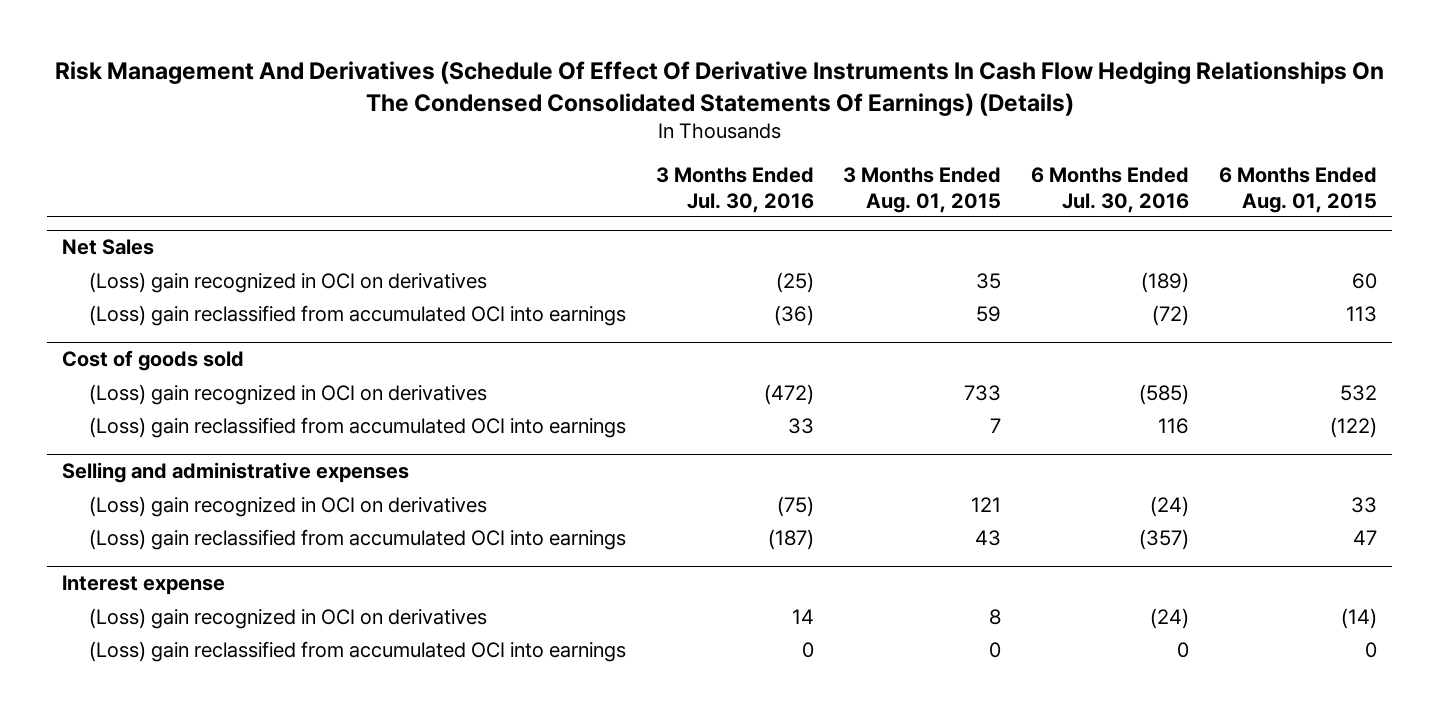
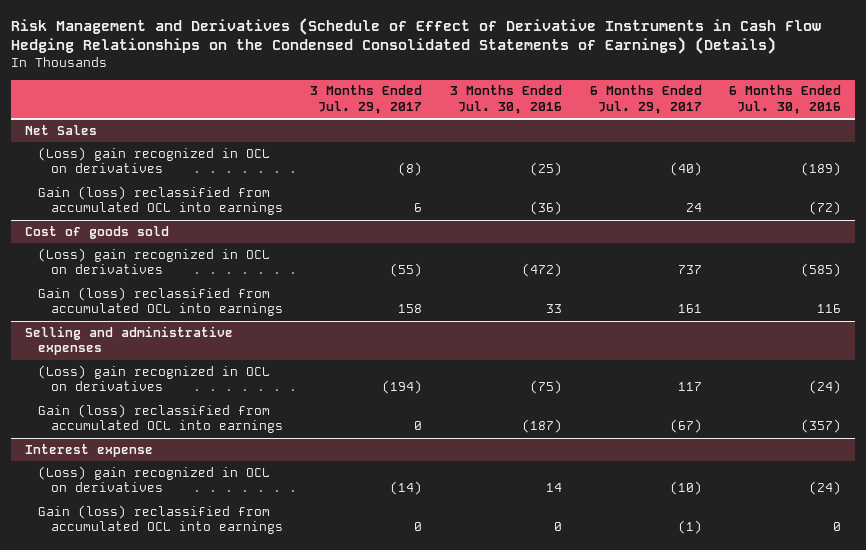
- Risk Management And Derivatives (Schedule Of Effect Of Derivative Instruments In Cash Flow Hedging Relationships On The Condensed Consolidated Statements Of Earnings) (Details)
+ Risk Management and Derivatives (Schedule of Effect of Derivative Instruments in Cash Flow Hedging Relationships on the Condensed Consolidated Statements of Earnings) (Details)
- | 3 Months Ended Jul. 30, 2016 | 3 Months Ended Aug. 01, 2015 | 6 Months Ended Jul. 30, 2016 | 6 Months Ended Aug. 01, 2015
+ | 3 Months Ended Jul. 29, 2017 | 3 Months Ended Jul. 30, 2016 | 6 Months Ended Jul. 29, 2017 | 6 Months Ended Jul. 30, 2016
@ Net Sales
- (Loss) gain recognized in OCI on derivatives | (25) | 35 | (189) | 60
- (Loss) gain reclassified from accumulated OCI into earnings | (36) | 59 | (72) | 113
+ (Loss) gain recognized in OCL on derivatives | (8) | (25) | (40) | (189)
+ Gain (loss) reclassified from accumulated OCL into earnings | 6 | (36) | 24 | (72)
@ Cost of goods sold
- (Loss) gain recognized in OCI on derivatives | (472) | 733 | (585) | 532
- (Loss) gain reclassified from accumulated OCI into earnings | 33 | 7 | 116 | (122)
+ (Loss) gain recognized in OCL on derivatives | (55) | (472) | 737 | (585)
+ Gain (loss) reclassified from accumulated OCL into earnings | 158 | 33 | 161 | 116
@ Selling and administrative expenses
- (Loss) gain recognized in OCI on derivatives | (75) | 121 | (24) | 33
- (Loss) gain reclassified from accumulated OCI into earnings | (187) | 43 | (357) | 47
+ (Loss) gain recognized in OCL on derivatives | (194) | (75) | 117 | (24)
+ Gain (loss) reclassified from accumulated OCL into earnings | 0 | (187) | (67) | (357)
@ Interest expense
- (Loss) gain recognized in OCI on derivatives | 14 | 8 | (24) | (14)
- (Loss) gain reclassified from accumulated OCI into earnings | 0 | 0 | 0 | 0
+ (Loss) gain recognized in OCL on derivatives | (14) | 14 | (10) | (24)
+ Gain (loss) reclassified from accumulated OCL into earnings | 0 | 0 | (1) | 0

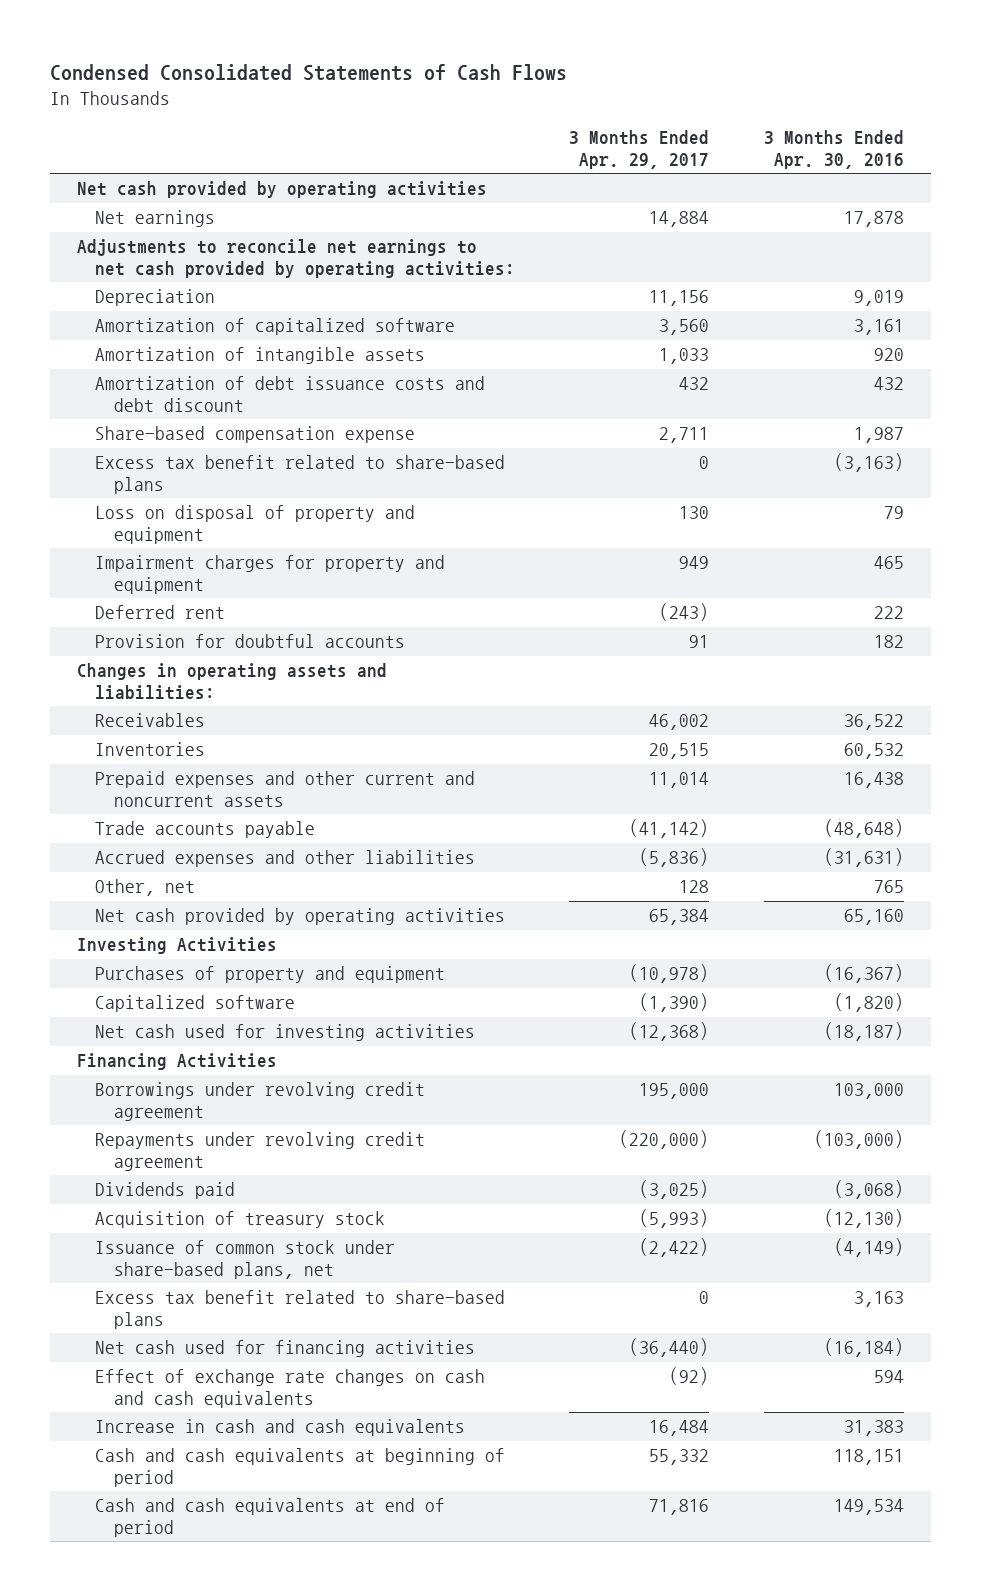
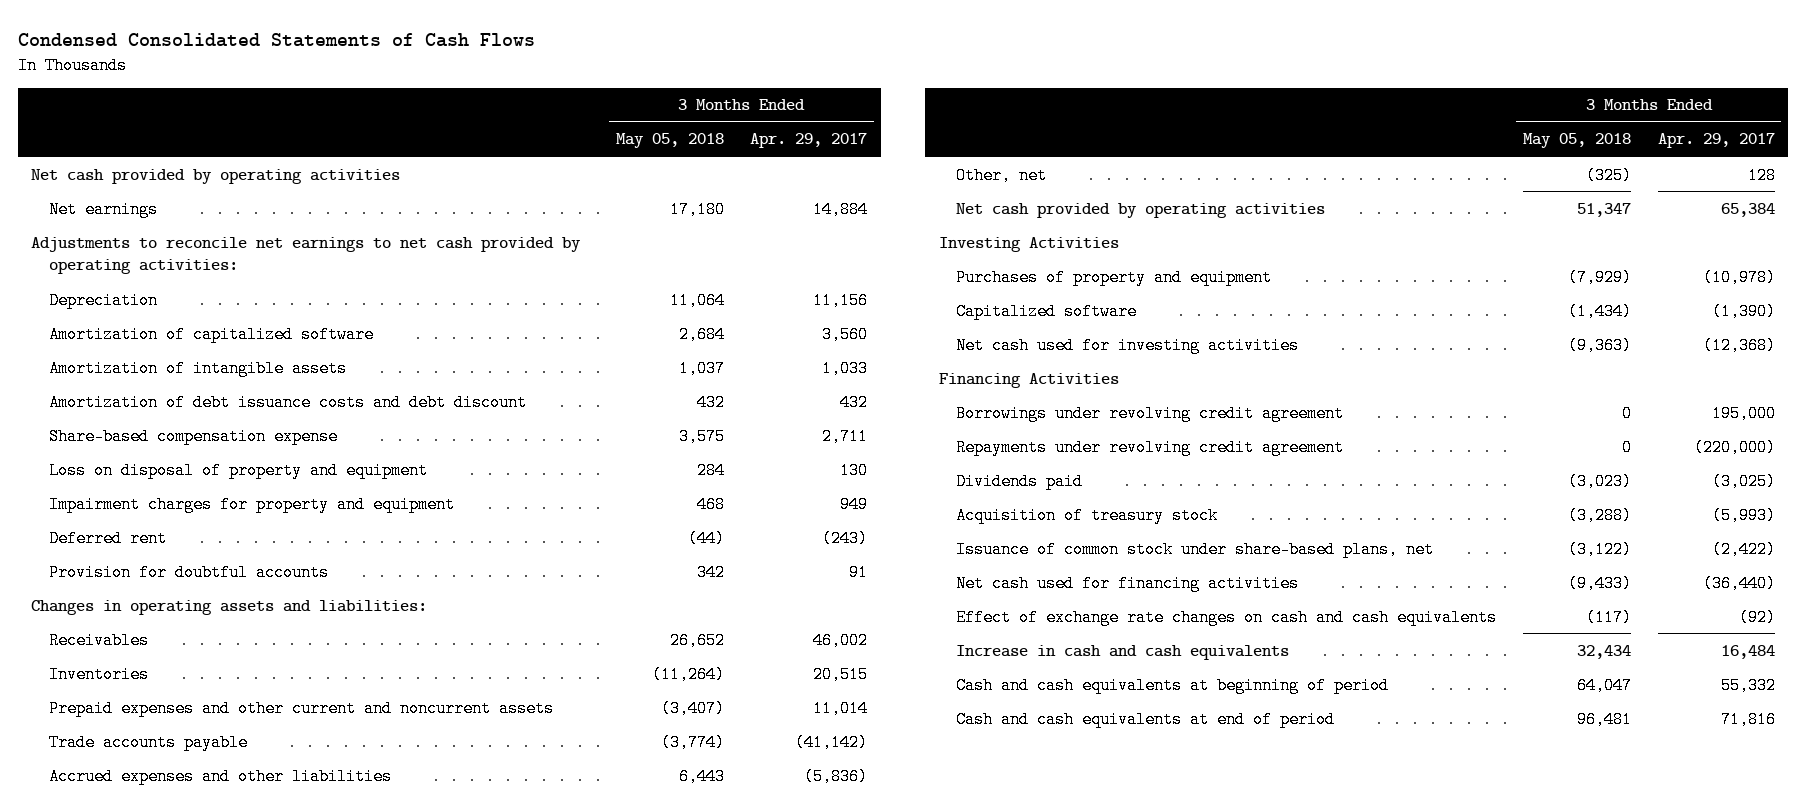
- | 3 Months Ended Apr. 29, 2017 | 3 Months Ended Apr. 30, 2016
+ | 3 Months Ended May 05, 2018 | 3 Months Ended Apr. 29, 2017
- Excess tax benefit related to share-based plans | 0 | (3,163)
- Excess tax benefit related to share-based plans | 0 | 3,163

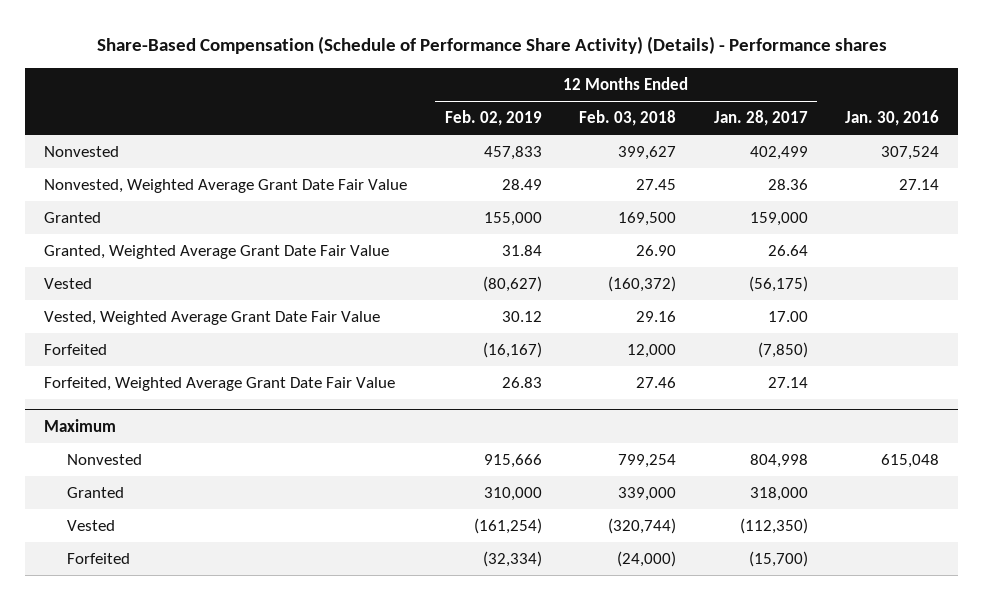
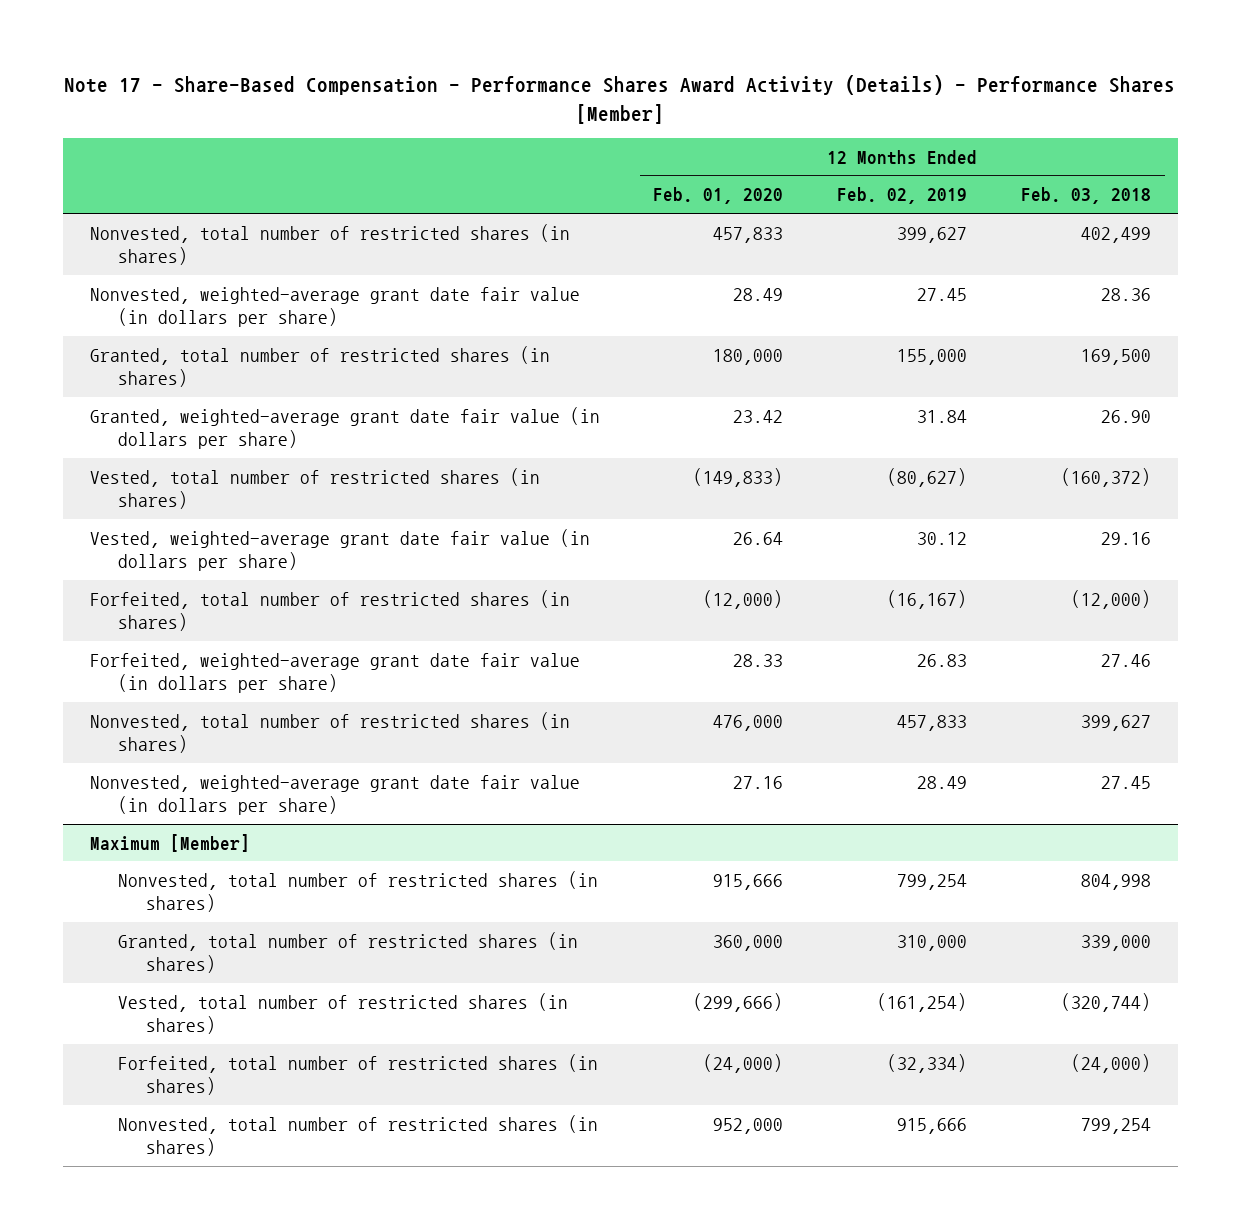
- Share-Based Compensation (Schedule of Performance Share Activity) (Details) - Performance shares
+ Note 17 - Share-Based Compensation - Performance Shares Award Activity (Details) - Performance Shares [Member]
- | 12 Months Ended Feb. 02, 2019 | 12 Months Ended Feb. 03, 2018 | 12 Months Ended Jan. 28, 2017 | Jan. 30, 2016
+ | 12 Months Ended Feb. 01, 2020 | 12 Months Ended Feb. 02, 2019 | 12 Months Ended Feb. 03, 2018
- Nonvested | 457,833 | 399,627 | 402,499 | 307,524
- Nonvested, Weighted Average Grant Date Fair Value | 28.49 | 27.45 | 28.36 | 27.14
- Granted | 155,000 | 169,500 | 159,000 |
- Granted, Weighted Average Grant Date Fair Value | 31.84 | 26.90 | 26.64 |
- Vested | (80,627) | (160,372) | (56,175) |
- Vested, Weighted Average Grant Date Fair Value | 30.12 | 29.16 | 17.00 |
- Forfeited | (16,167) | 12,000 | (7,850) |
- Forfeited, Weighted Average Grant Date Fair Value | 26.83 | 27.46 | 27.14 |
- Maximum
- Nonvested | 915,666 | 799,254 | 804,998 | 615,048
- Granted | 310,000 | 339,000 | 318,000 |
- Vested | (161,254) | (320,744) | (112,350) |
- Forfeited | (32,334) | (24,000) | (15,700) |
+ Nonvested, total number of restricted shares (in shares) | 457,833 | 399,627 | 402,499
+ Nonvested, weighted-average grant date fair value (in dollars per share) | 28.49 | 27.45 | 28.36
+ Granted, total number of restricted shares (in shares) | 180,000 | 155,000 | 169,500
+ Granted, weighted-average grant date fair value (in dollars per share) | 23.42 | 31.84 | 26.90
+ Vested, total number of restricted shares (in shares) | (149,833) | (80,627) | (160,372)
+ Vested, weighted-average grant date fair value (in dollars per share) | 26.64 | 30.12 | 29.16
+ Forfeited, total number of restricted shares (in shares) | (12,000) | (16,167) | (12,000)
+ Forfeited, weighted-average grant date fair value (in dollars per share) | 28.33 | 26.83 | 27.46
+ Nonvested, total number of restricted shares (in shares) | 476,000 | 457,833 | 399,627
+ Nonvested, weighted-average grant date fair value (in dollars per share) | 27.16 | 28.49 | 27.45
+ Maximum [Member]
+ Nonvested, total number of restricted shares (in shares) | 915,666 | 799,254 | 804,998
+ Granted, total number of restricted shares (in shares) | 360,000 | 310,000 | 339,000
+ Vested, total number of restricted shares (in shares) | (299,666) | (161,254) | (320,744)
+ Forfeited, total number of restricted shares (in shares) | (24,000) | (32,334) | (24,000)
+ Nonvested, total number of restricted shares (in shares) | 952,000 | 915,666 | 799,254

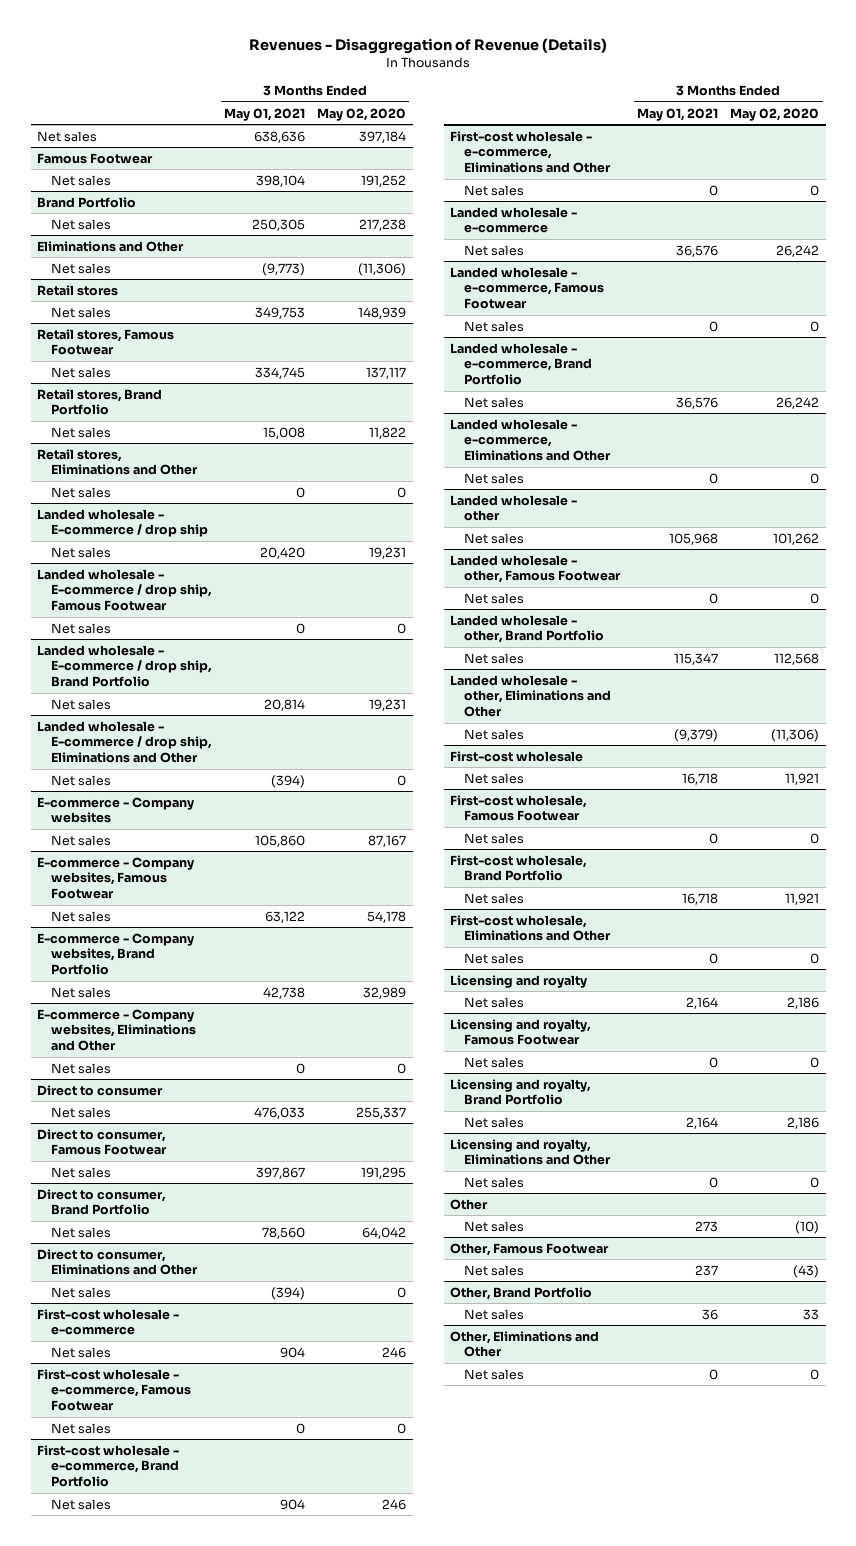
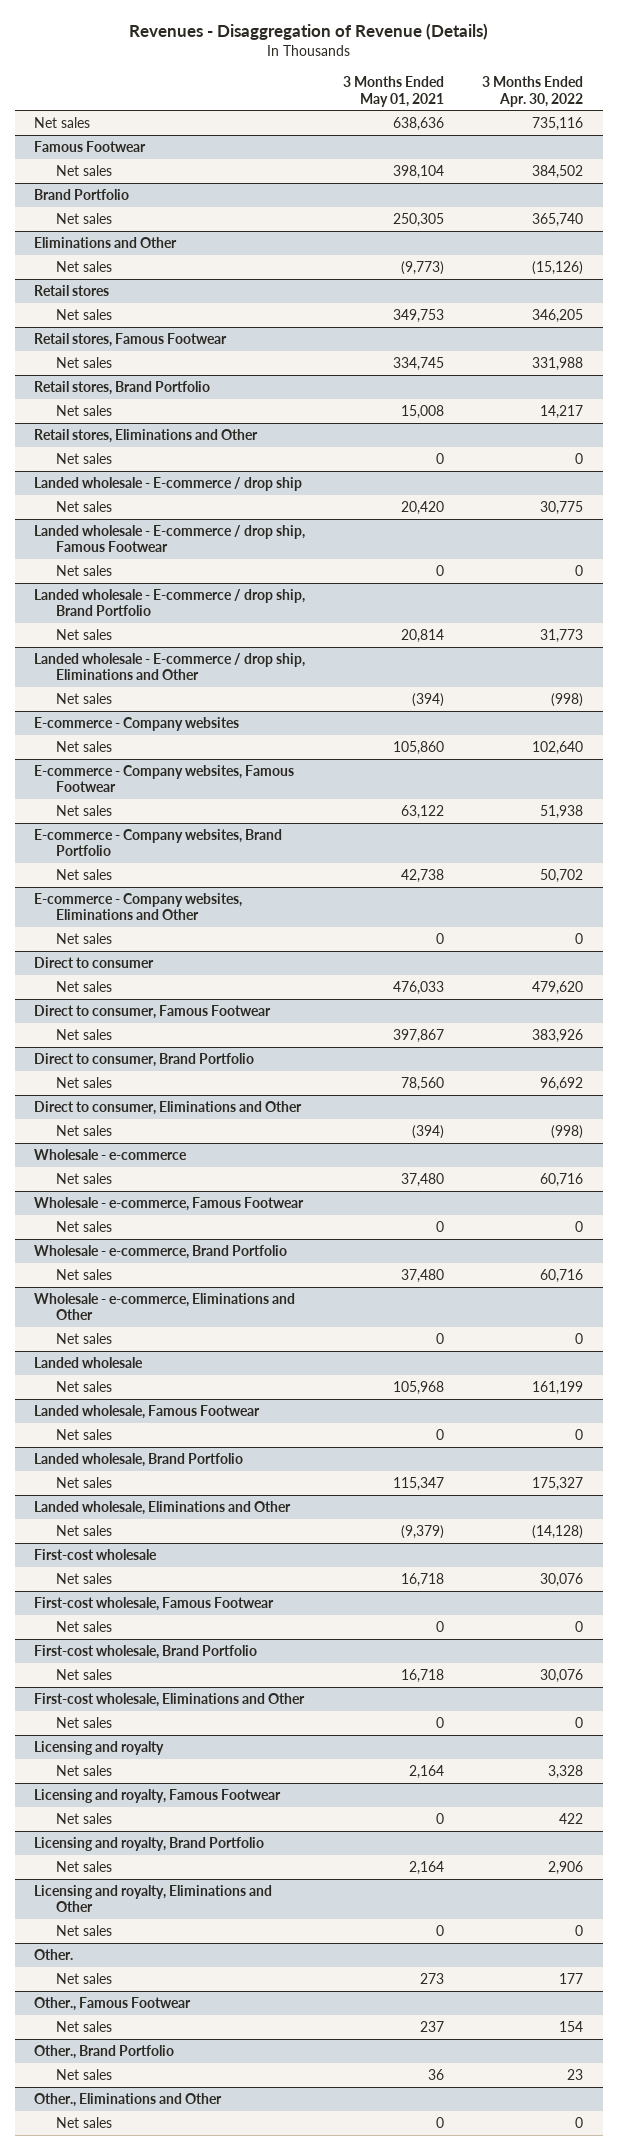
- | 3 Months Ended May 01, 2021 | 3 Months Ended May 02, 2020
+ | 3 Months Ended May 01, 2021 | 3 Months Ended Apr. 30, 2022
- First-cost wholesale - e-commerce
- Net sales | 904 | 246
- First-cost wholesale - e-commerce, Famous Footwear
- Net sales | 0 | 0
- First-cost wholesale - e-commerce, Brand Portfolio
- Net sales | 904 | 246
- First-cost wholesale - e-commerce, Eliminations and Other
- Net sales | 0 | 0
- Landed wholesale - e-commerce
- Net sales | 36,576 | 26,242
- Landed wholesale - e-commerce, Famous Footwear
+ Wholesale - e-commerce
+ Net sales | 37,480 | 60,716
+ Wholesale - e-commerce, Famous Footwear
- Landed wholesale - e-commerce, Brand Portfolio
- Net sales | 36,576 | 26,242
- Landed wholesale - e-commerce, Eliminations and Other
+ Wholesale - e-commerce, Brand Portfolio
+ Net sales | 37,480 | 60,716
+ Wholesale - e-commerce, Eliminations and Other
- Landed wholesale - other
+ Landed wholesale
- Landed wholesale - other, Famous Footwear
+ Landed wholesale, Famous Footwear
- Landed wholesale - other, Brand Portfolio
+ Landed wholesale, Brand Portfolio
- Landed wholesale - other, Eliminations and Other
+ Landed wholesale, Eliminations and Other
- Other
+ Other.
- Other, Famous Footwear
+ Other., Famous Footwear
- Other, Brand Portfolio
+ Other., Brand Portfolio
- Other, Eliminations and Other
+ Other., Eliminations and Other

